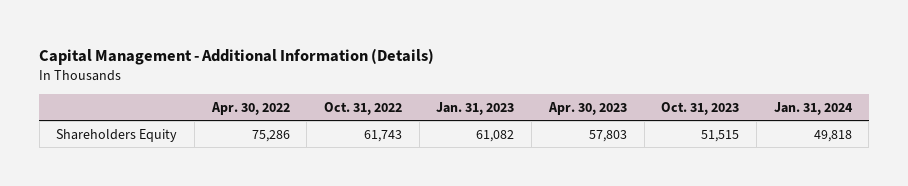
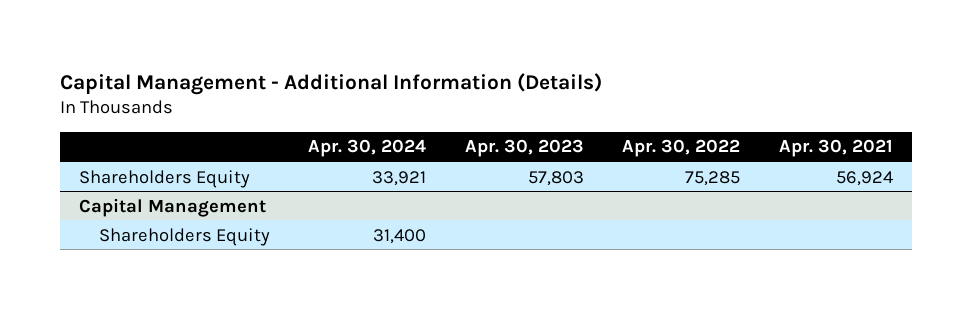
- | Apr. 30, 2022 | Oct. 31, 2022 | Jan. 31, 2023 | Apr. 30, 2023 | Oct. 31, 2023 | Jan. 31, 2024
+ | Apr. 30, 2024 | Apr. 30, 2023 | Apr. 30, 2022 | Apr. 30, 2021
- Shareholders Equity | 75,286 | 61,743 | 61,082 | 57,803 | 51,515 | 49,818
+ Shareholders Equity | 33,921 | 57,803 | 75,285 | 56,924
+ Capital Management
+ Shareholders Equity | 31,400 | | |

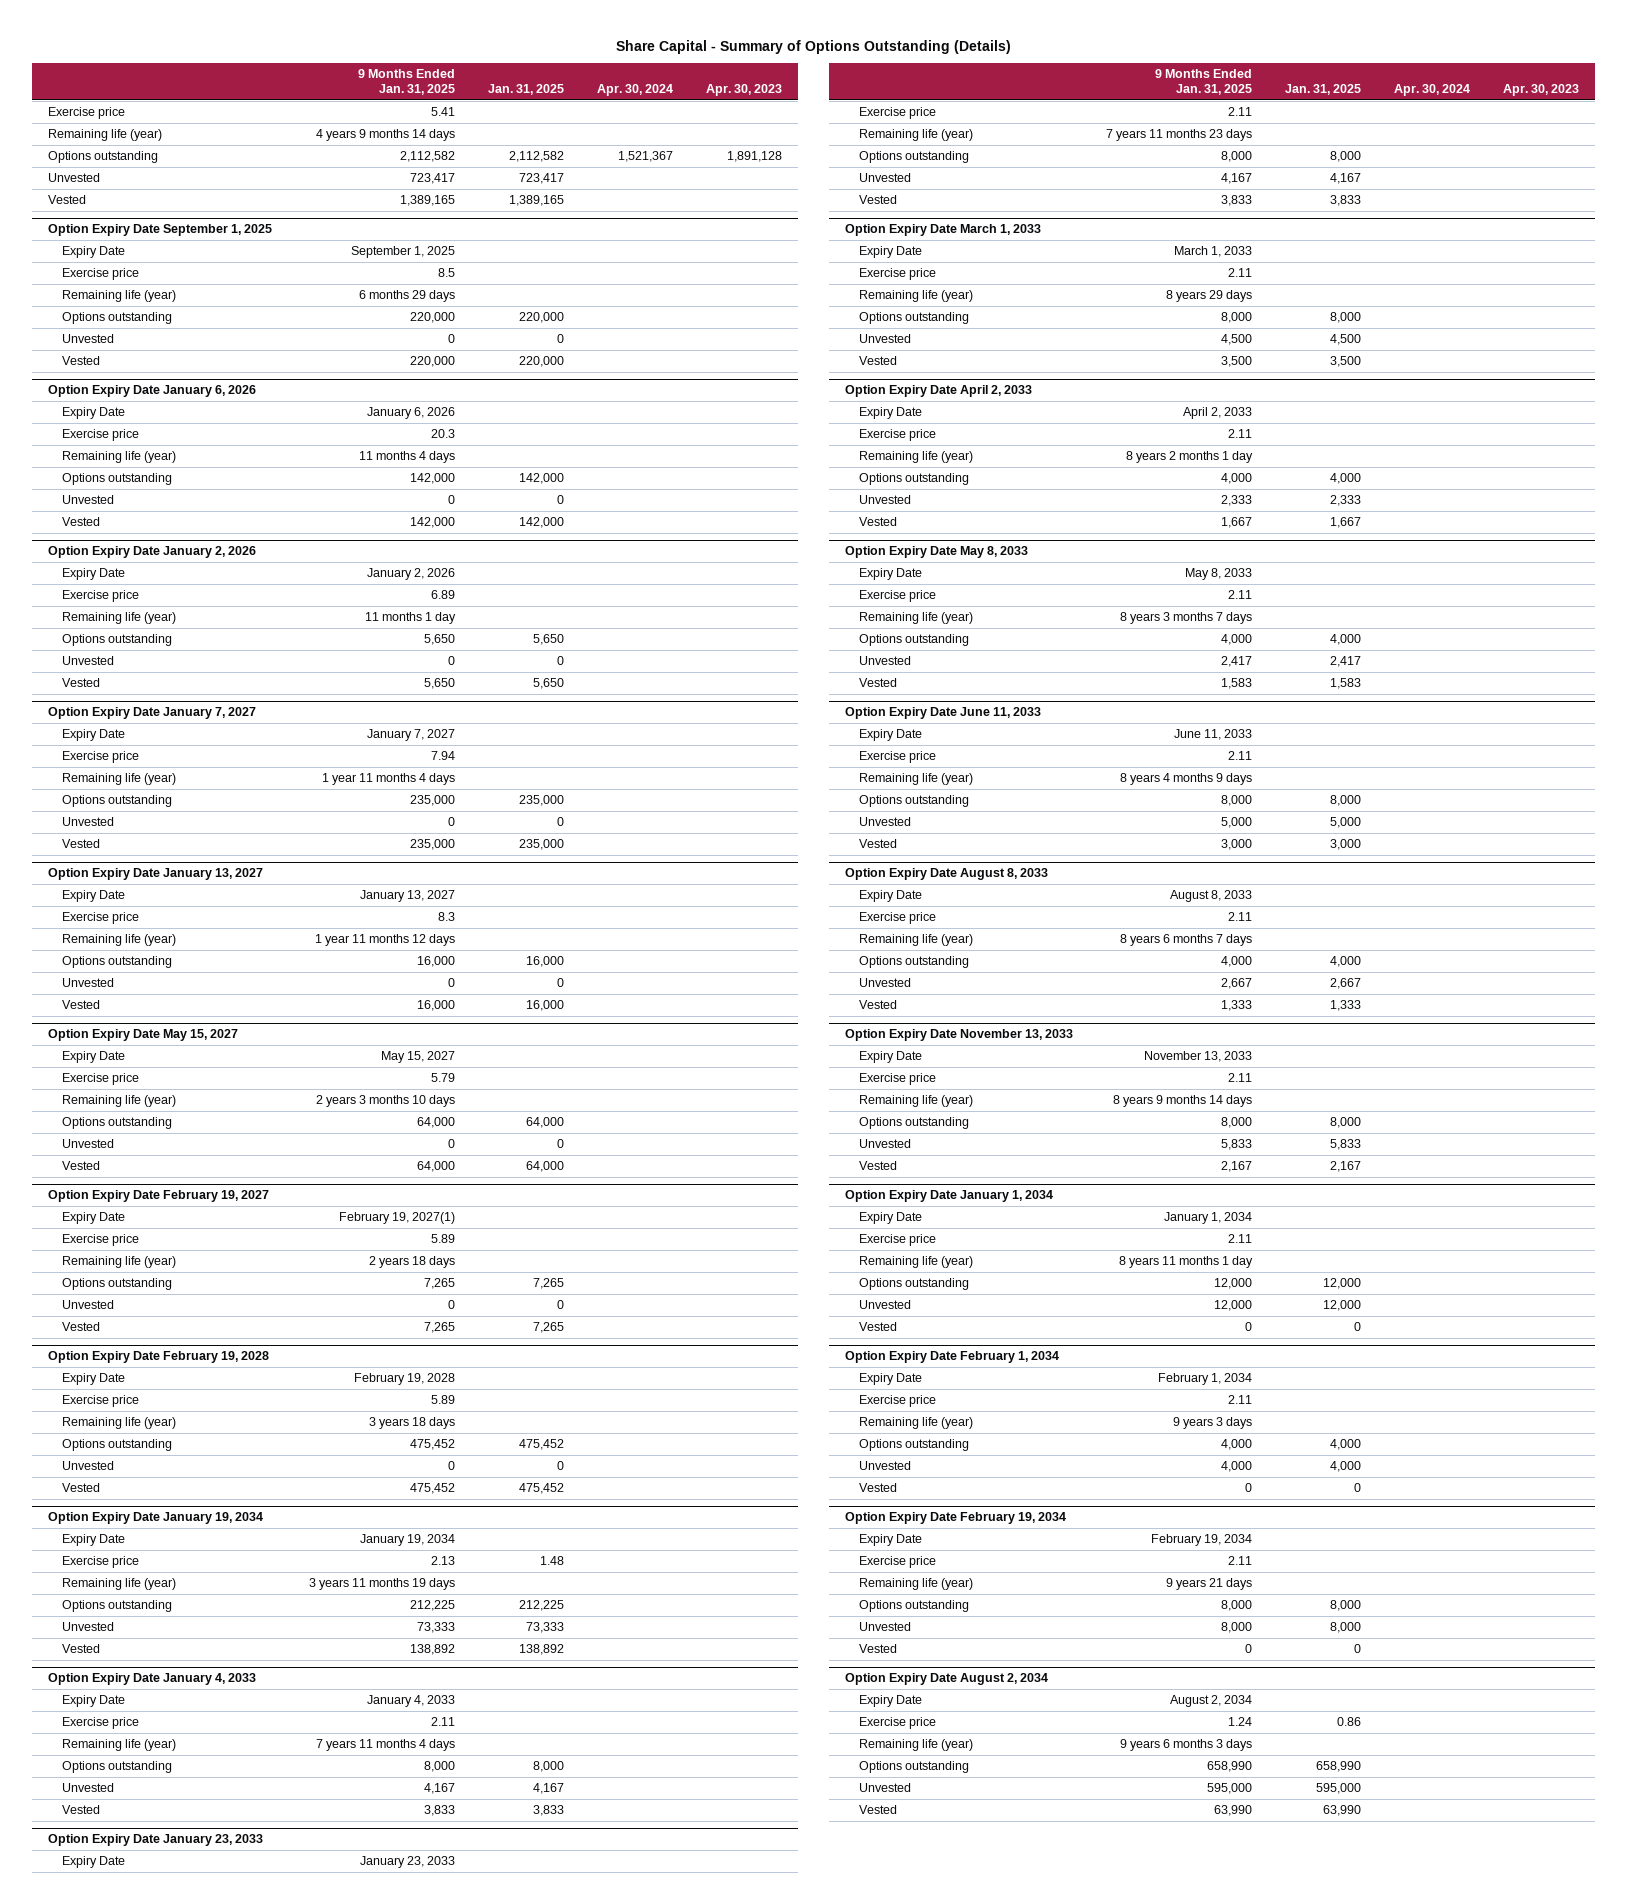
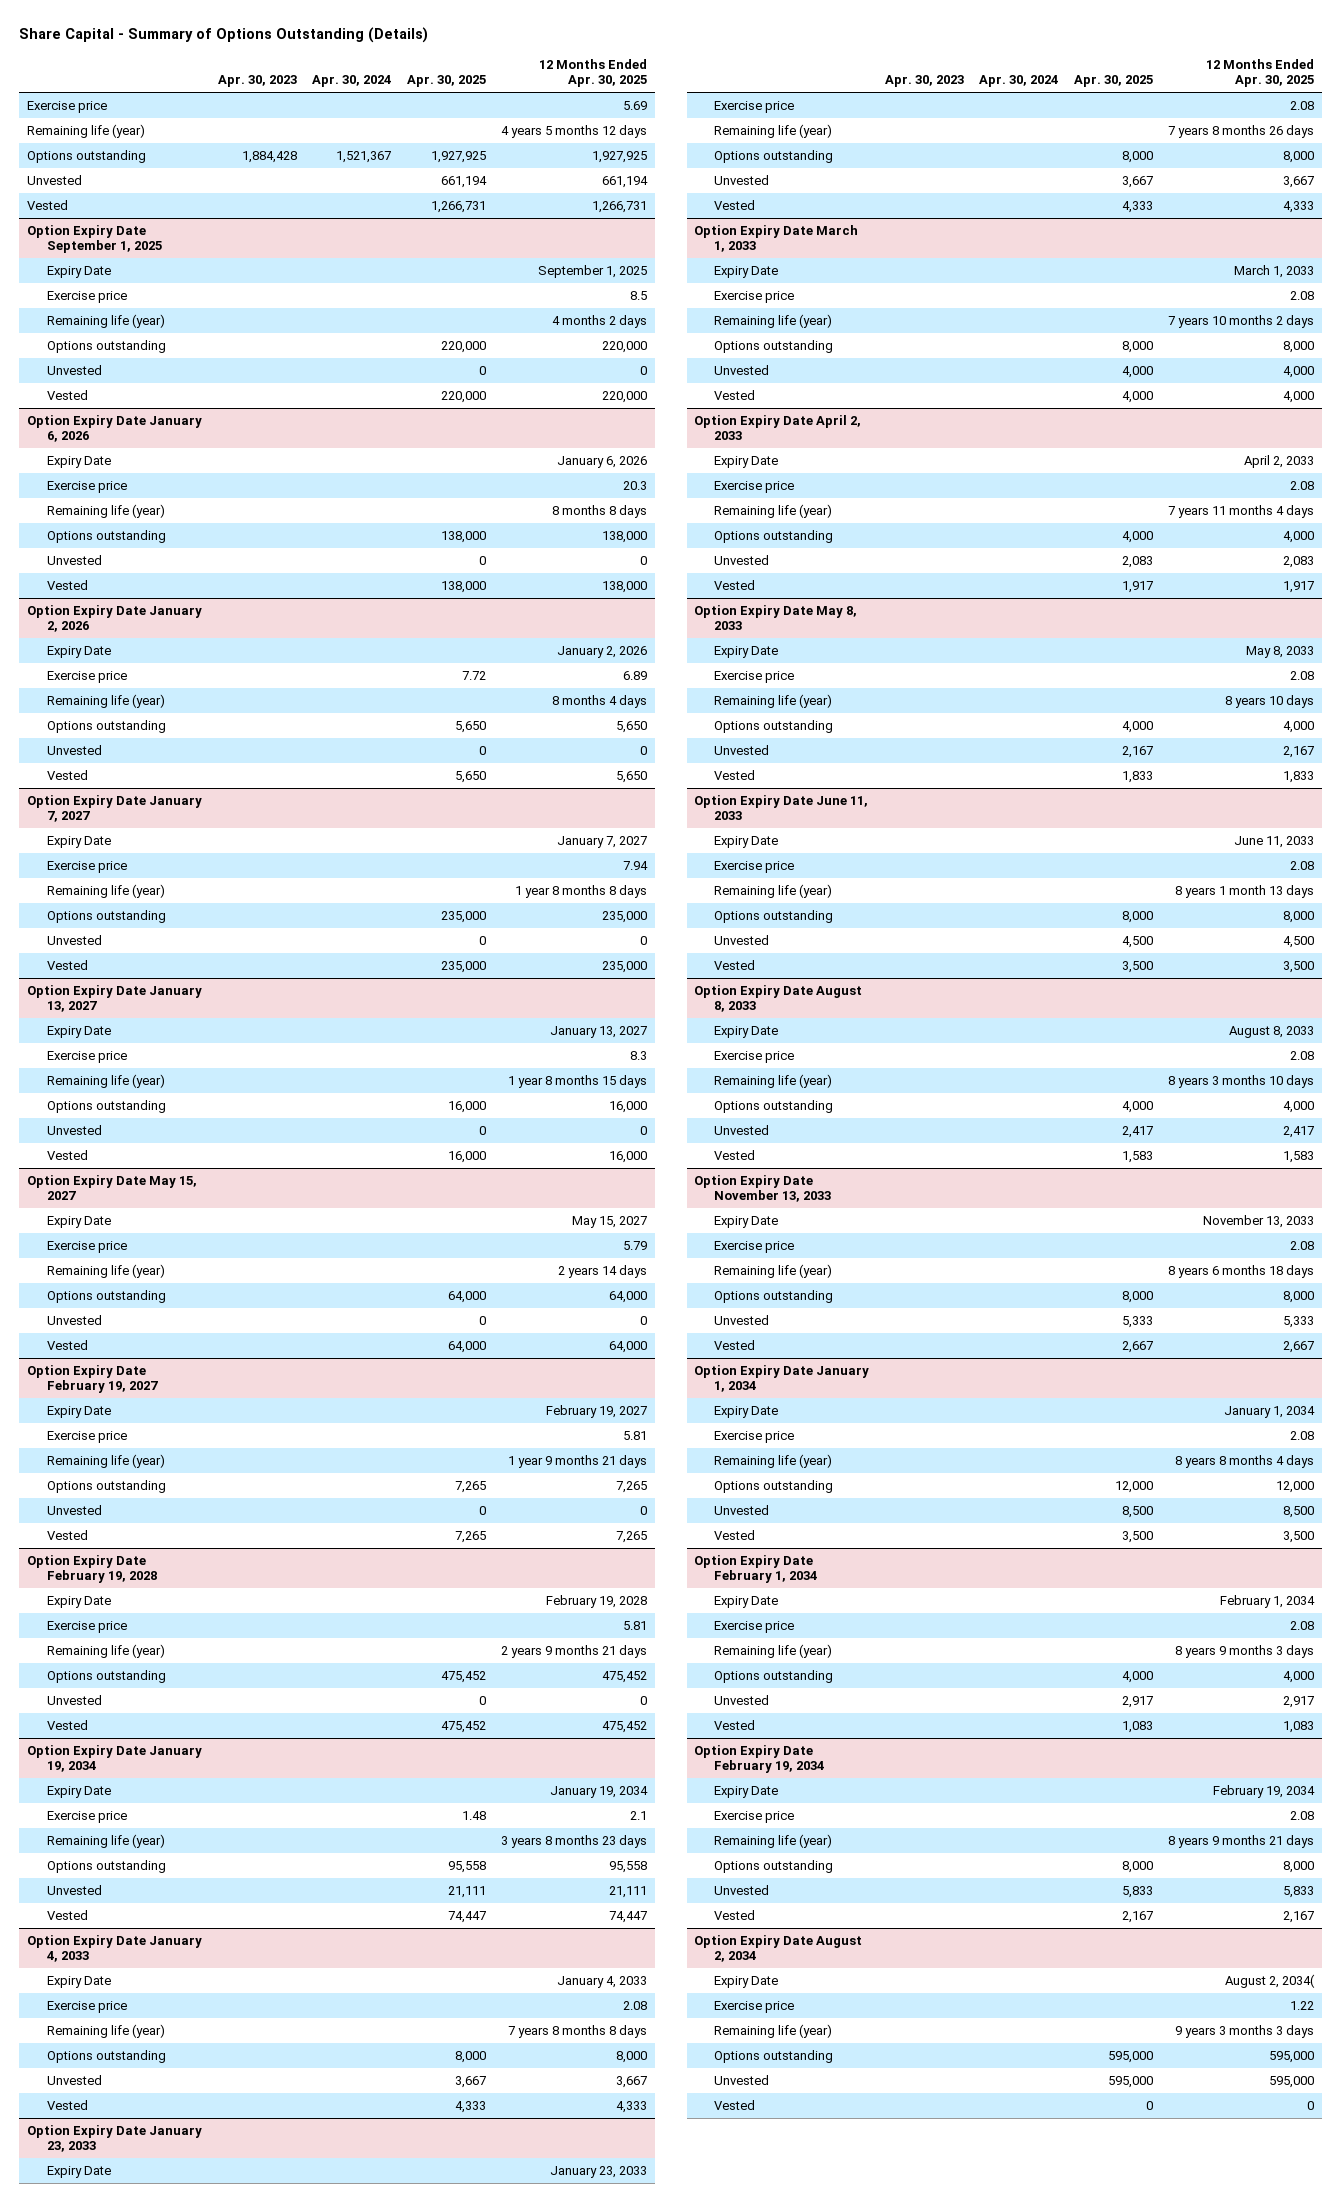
- | 9 Months Ended Jan. 31, 2025 | Jan. 31, 2025 | Apr. 30, 2024 | Apr. 30, 2023
+ | Apr. 30, 2023 | Apr. 30, 2024 | Apr. 30, 2025 | 12 Months Ended Apr. 30, 2025
- Options outstanding | 2,112,582 | 2,112,582 | 1,521,367 | 1,891,128
+ Options outstanding | 1,884,428 | 1,521,367 | 1,927,925 | 1,927,925

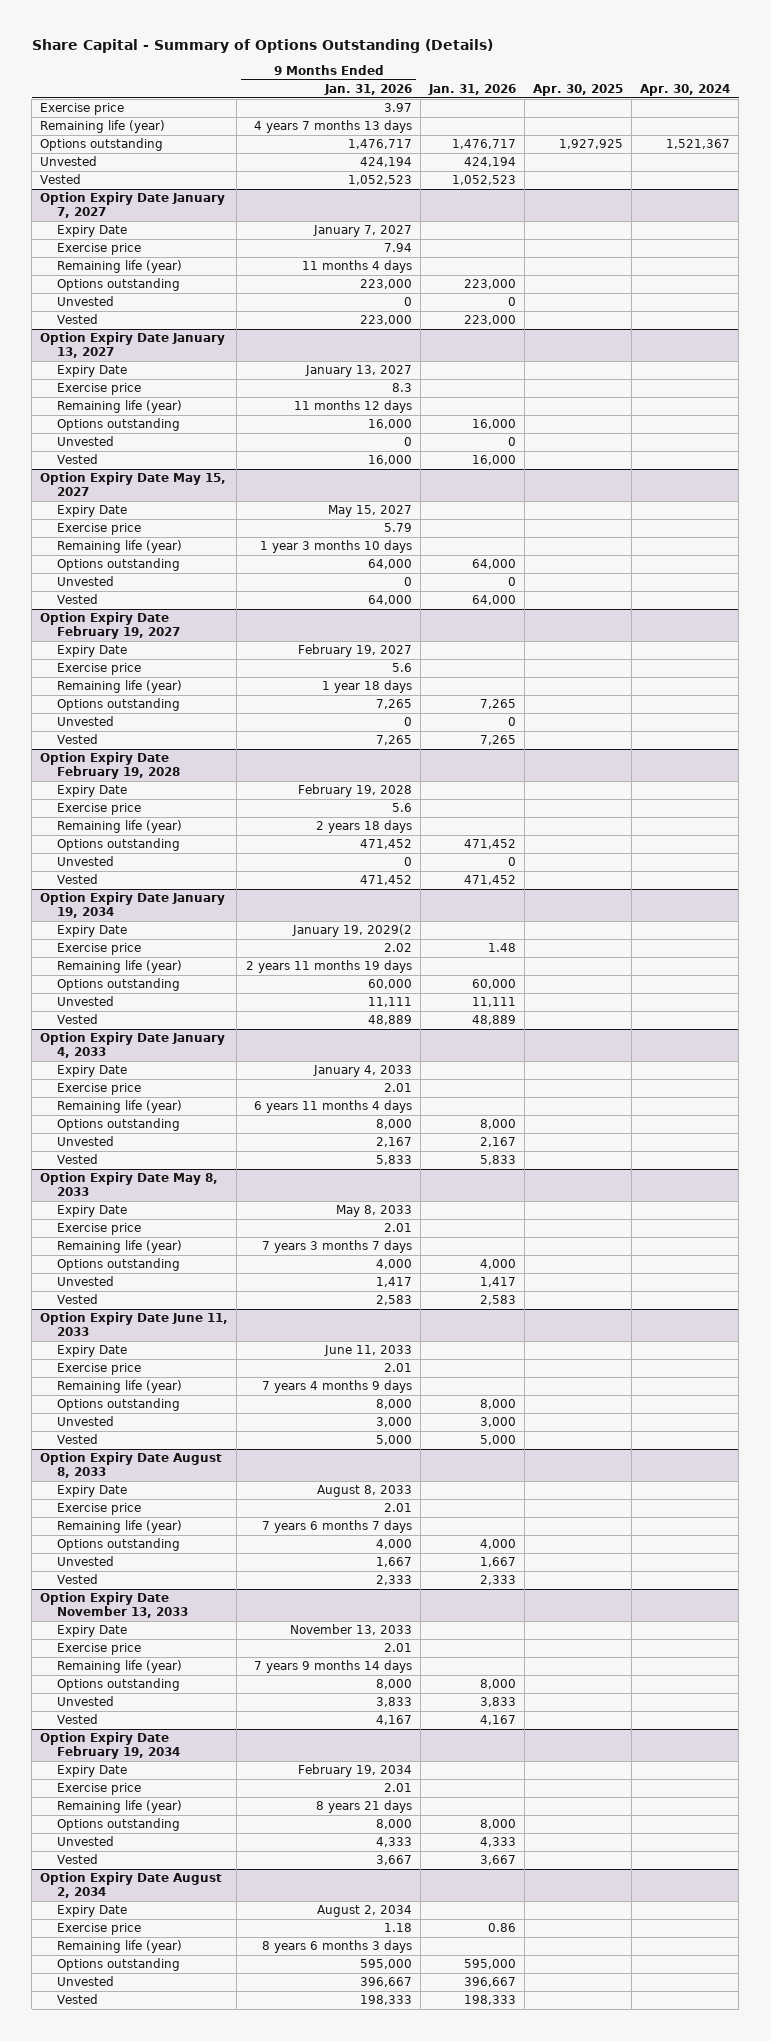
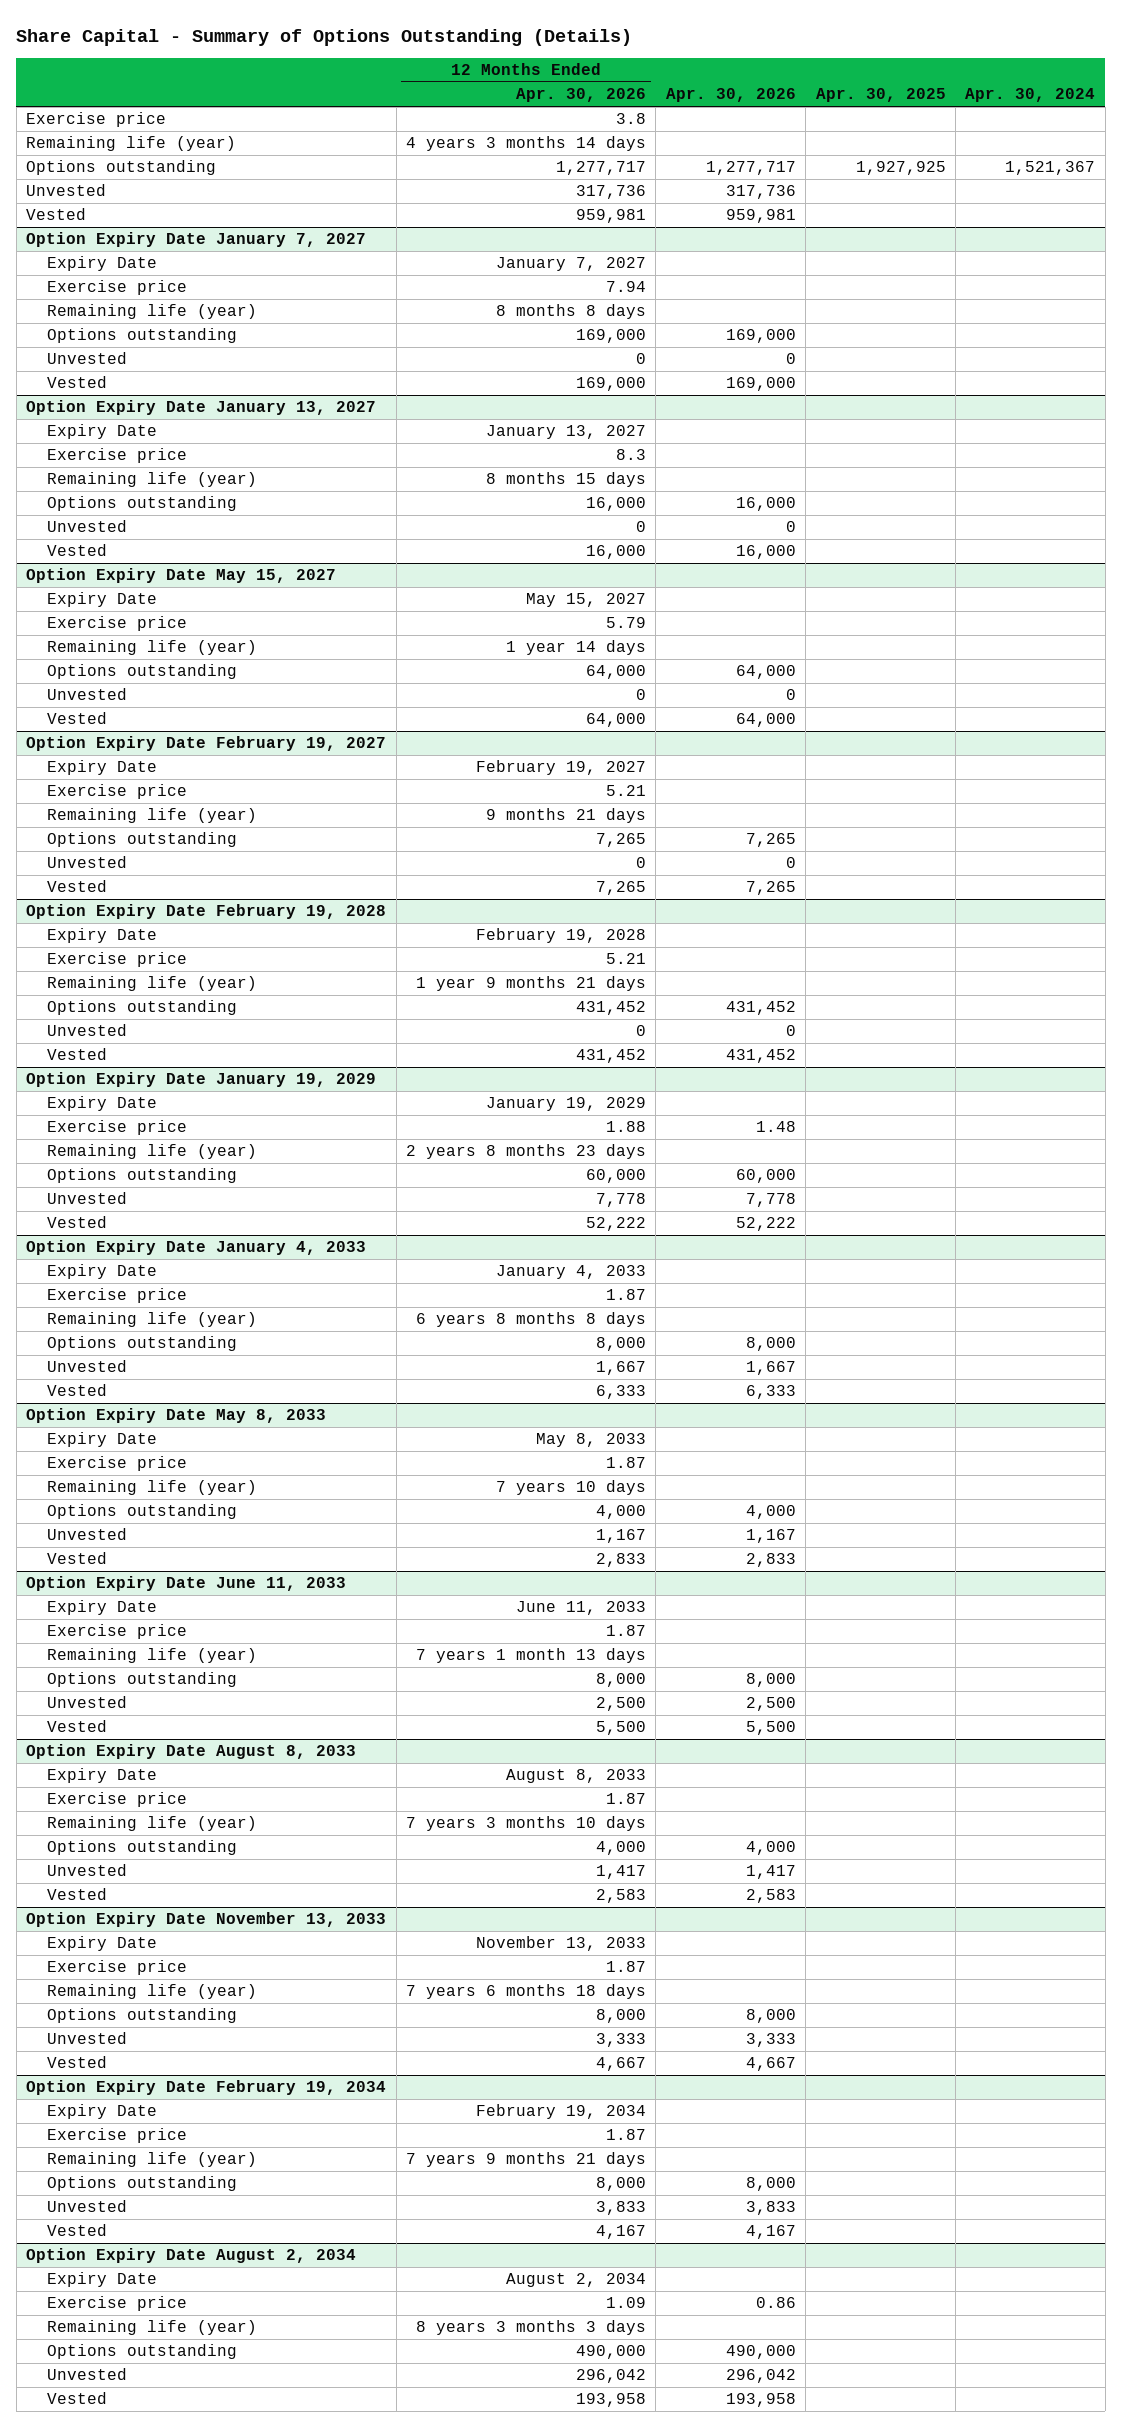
- | 9 Months Ended Jan. 31, 2026 | Jan. 31, 2026 | Apr. 30, 2025 | Apr. 30, 2024
+ | 12 Months Ended Apr. 30, 2026 | Apr. 30, 2026 | Apr. 30, 2025 | Apr. 30, 2024
- Option Expiry Date January 19, 2034
+ Option Expiry Date January 19, 2029

